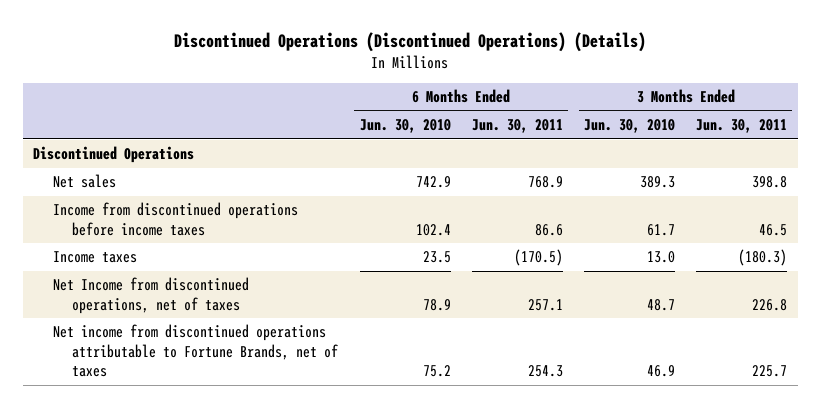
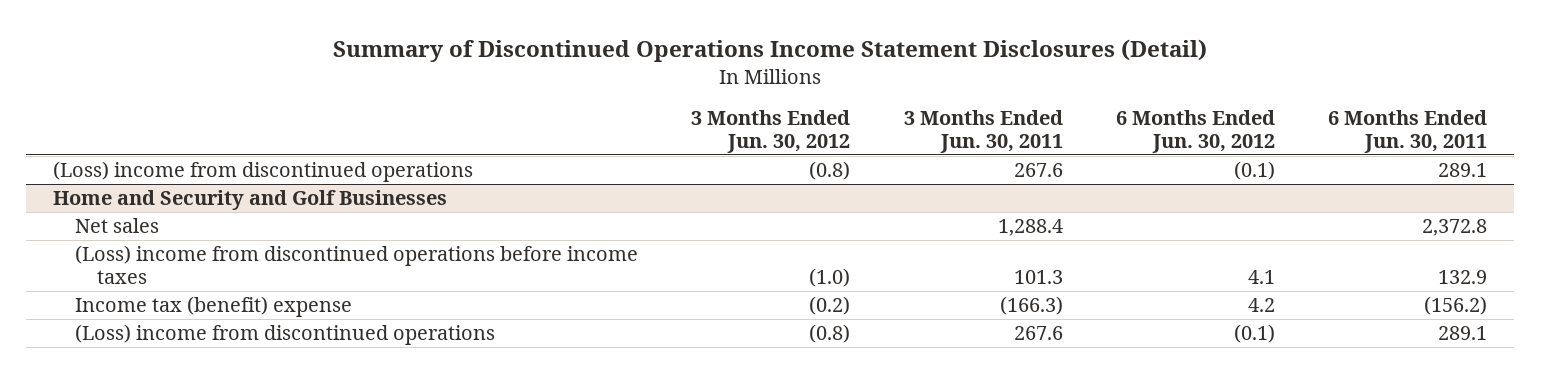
- Discontinued Operations (Discontinued Operations) (Details)
+ Summary of Discontinued Operations Income Statement Disclosures (Detail)
- | 6 Months Ended Jun. 30, 2010 | 6 Months Ended Jun. 30, 2011 | 3 Months Ended Jun. 30, 2010 | 3 Months Ended Jun. 30, 2011
+ | 3 Months Ended Jun. 30, 2012 | 3 Months Ended Jun. 30, 2011 | 6 Months Ended Jun. 30, 2012 | 6 Months Ended Jun. 30, 2011
- Discontinued Operations
- Net sales | 742.9 | 768.9 | 389.3 | 398.8
- Income from discontinued operations before income taxes | 102.4 | 86.6 | 61.7 | 46.5
- Income taxes | 23.5 | (170.5) | 13.0 | (180.3)
- Net Income from discontinued operations, net of taxes | 78.9 | 257.1 | 48.7 | 226.8
- Net income from discontinued operations attributable to Fortune Brands, net of taxes | 75.2 | 254.3 | 46.9 | 225.7
+ (Loss) income from discontinued operations | (0.8) | 267.6 | (0.1) | 289.1
+ Home and Security and Golf Businesses
+ Net sales | | 1,288.4 | | 2,372.8
+ (Loss) income from discontinued operations before income taxes | (1.0) | 101.3 | 4.1 | 132.9
+ Income tax (benefit) expense | (0.2) | (166.3) | 4.2 | (156.2)
+ (Loss) income from discontinued operations | (0.8) | 267.6 | (0.1) | 289.1

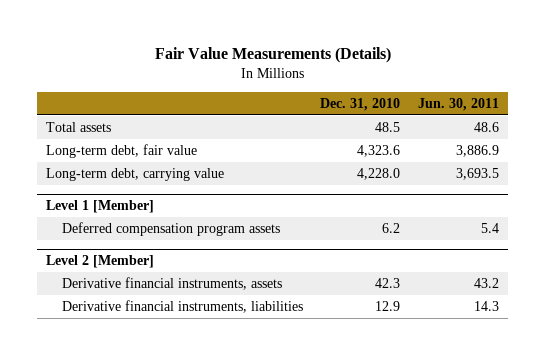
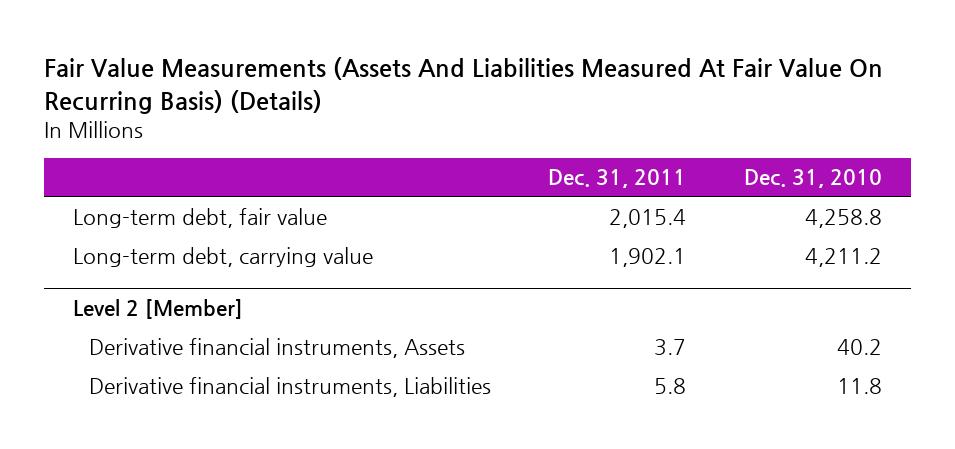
- Fair Value Measurements (Details)
+ Fair Value Measurements (Assets And Liabilities Measured At Fair Value On Recurring Basis) (Details)
- | Dec. 31, 2010 | Jun. 30, 2011
+ | Dec. 31, 2011 | Dec. 31, 2010
- Total assets | 48.5 | 48.6
- Long-term debt, fair value | 4,323.6 | 3,886.9
- Long-term debt, carrying value | 4,228.0 | 3,693.5
- Level 1 [Member]
- Deferred compensation program assets | 6.2 | 5.4
+ Long-term debt, fair value | 2,015.4 | 4,258.8
+ Long-term debt, carrying value | 1,902.1 | 4,211.2
@ Level 2 [Member]
- Derivative financial instruments, assets | 42.3 | 43.2
- Derivative financial instruments, liabilities | 12.9 | 14.3
+ Derivative financial instruments, Assets | 3.7 | 40.2
+ Derivative financial instruments, Liabilities | 5.8 | 11.8

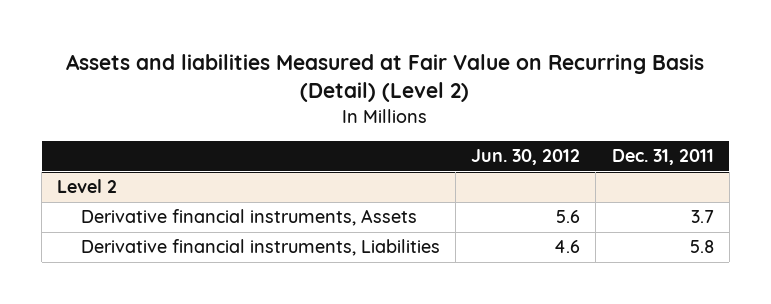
- Fair Value Measurements (Assets And Liabilities Measured At Fair Value On Recurring Basis) (Details)
+ Assets and liabilities Measured at Fair Value on Recurring Basis (Detail) (Level 2)
- | Dec. 31, 2011 | Dec. 31, 2010
+ | Jun. 30, 2012 | Dec. 31, 2011
- Long-term debt, fair value | 2,015.4 | 4,258.8
- Long-term debt, carrying value | 1,902.1 | 4,211.2
- Level 2 [Member]
+ Level 2

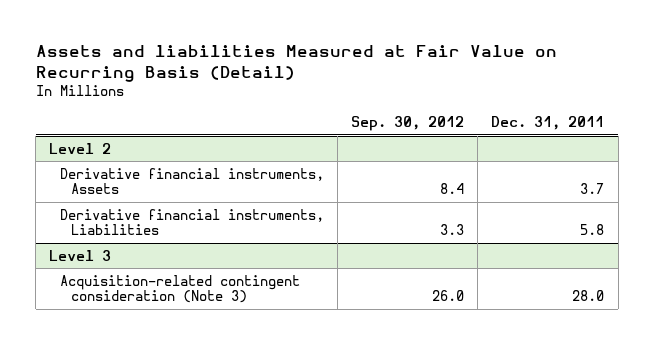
- Assets and liabilities Measured at Fair Value on Recurring Basis (Detail) (Level 2)
+ Assets and liabilities Measured at Fair Value on Recurring Basis (Detail)
- | Jun. 30, 2012 | Dec. 31, 2011
+ | Sep. 30, 2012 | Dec. 31, 2011
+ Level 3
+ Acquisition-related contingent consideration (Note 3) | 26.0 | 28.0

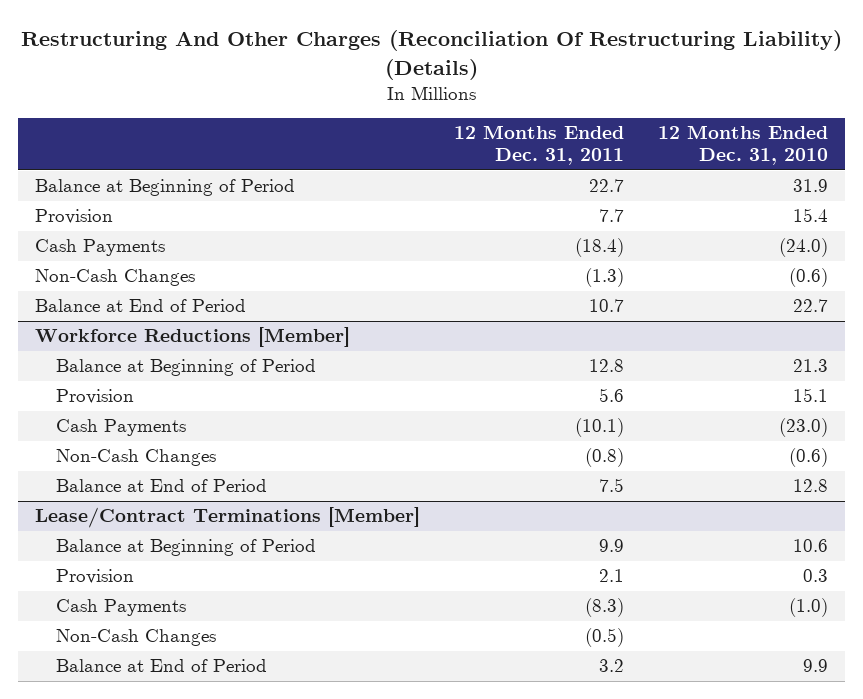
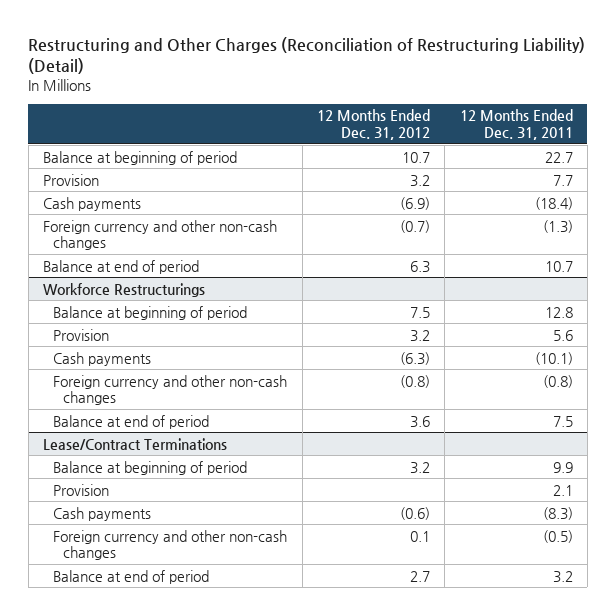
- Restructuring And Other Charges (Reconciliation Of Restructuring Liability) (Details)
+ Restructuring and Other Charges (Reconciliation of Restructuring Liability) (Detail)
- | 12 Months Ended Dec. 31, 2011 | 12 Months Ended Dec. 31, 2010
+ | 12 Months Ended Dec. 31, 2012 | 12 Months Ended Dec. 31, 2011
- Balance at Beginning of Period | 22.7 | 31.9
+ Balance at beginning of period | 10.7 | 22.7
- Cash Payments | (18.4) | (24.0)
- Non-Cash Changes | (1.3) | (0.6)
- Balance at End of Period | 10.7 | 22.7
- Workforce Reductions [Member]
- Balance at Beginning of Period | 12.8 | 21.3
+ Cash payments | (6.9) | (18.4)
+ Foreign currency and other non-cash changes | (0.7) | (1.3)
+ Balance at end of period | 6.3 | 10.7
+ Workforce Restructurings
+ Balance at beginning of period | 7.5 | 12.8
- Cash Payments | (10.1) | (23.0)
- Non-Cash Changes | (0.8) | (0.6)
- Balance at End of Period | 7.5 | 12.8
- Lease/Contract Terminations [Member]
- Balance at Beginning of Period | 9.9 | 10.6
+ Cash payments | (6.3) | (10.1)
+ Foreign currency and other non-cash changes | (0.8) | (0.8)
+ Balance at end of period | 3.6 | 7.5
+ Lease/Contract Terminations
+ Balance at beginning of period | 3.2 | 9.9
- Cash Payments | (8.3) | (1.0)
- Non-Cash Changes | (0.5) |
- Balance at End of Period | 3.2 | 9.9
+ Cash payments | (0.6) | (8.3)
+ Foreign currency and other non-cash changes | 0.1 | (0.5)
+ Balance at end of period | 2.7 | 3.2

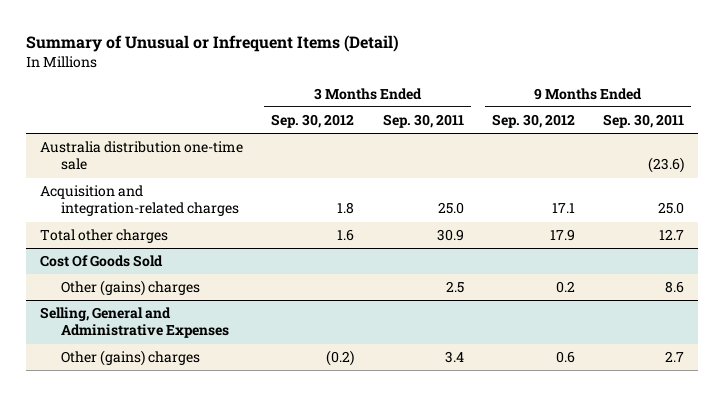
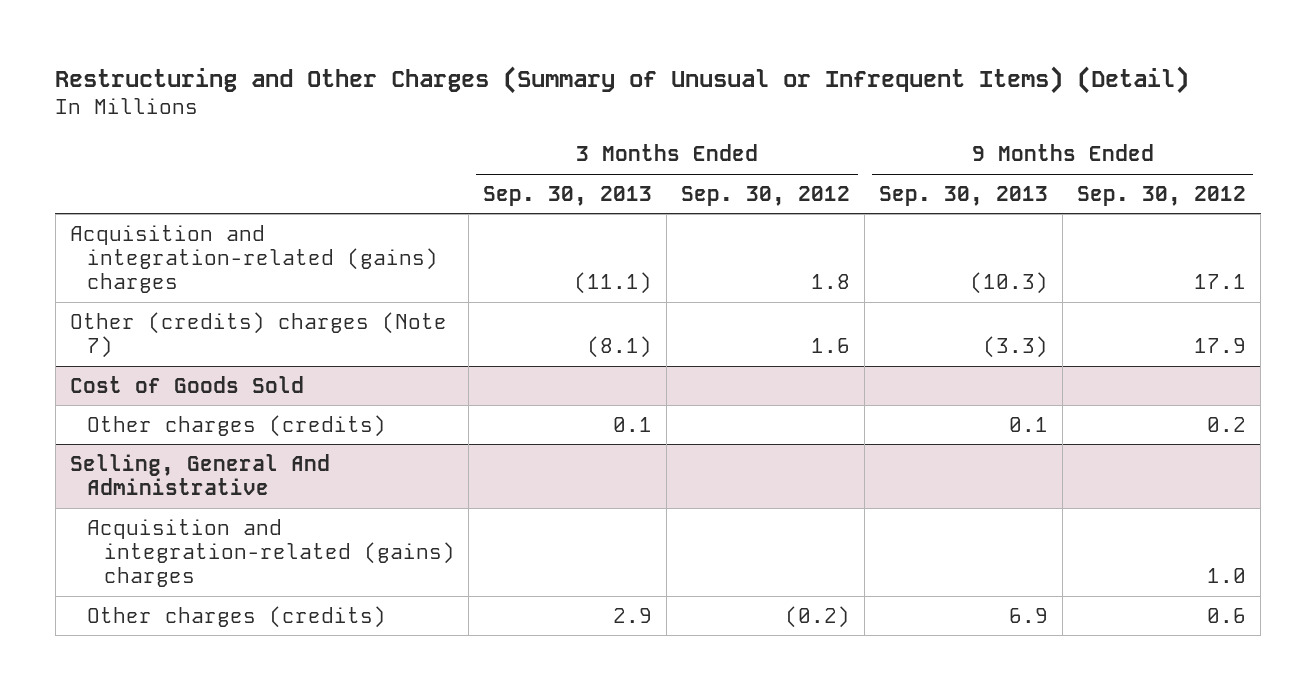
- Summary of Unusual or Infrequent Items (Detail)
+ Restructuring and Other Charges (Summary of Unusual or Infrequent Items) (Detail)
- | 3 Months Ended Sep. 30, 2012 | 3 Months Ended Sep. 30, 2011 | 9 Months Ended Sep. 30, 2012 | 9 Months Ended Sep. 30, 2011
+ | 3 Months Ended Sep. 30, 2013 | 3 Months Ended Sep. 30, 2012 | 9 Months Ended Sep. 30, 2013 | 9 Months Ended Sep. 30, 2012
- Australia distribution one-time sale | | | | (23.6)
- Acquisition and integration-related charges | 1.8 | 25.0 | 17.1 | 25.0
- Total other charges | 1.6 | 30.9 | 17.9 | 12.7
- Cost Of Goods Sold
- Other (gains) charges | | 2.5 | 0.2 | 8.6
- Selling, General and Administrative Expenses
- Other (gains) charges | (0.2) | 3.4 | 0.6 | 2.7
+ Acquisition and integration-related (gains) charges | (11.1) | 1.8 | (10.3) | 17.1
+ Other (credits) charges (Note 7) | (8.1) | 1.6 | (3.3) | 17.9
+ Cost of Goods Sold
+ Other charges (credits) | 0.1 | | 0.1 | 0.2
+ Selling, General And Administrative
+ Acquisition and integration-related (gains) charges | | | | 1.0
+ Other charges (credits) | 2.9 | (0.2) | 6.9 | 0.6

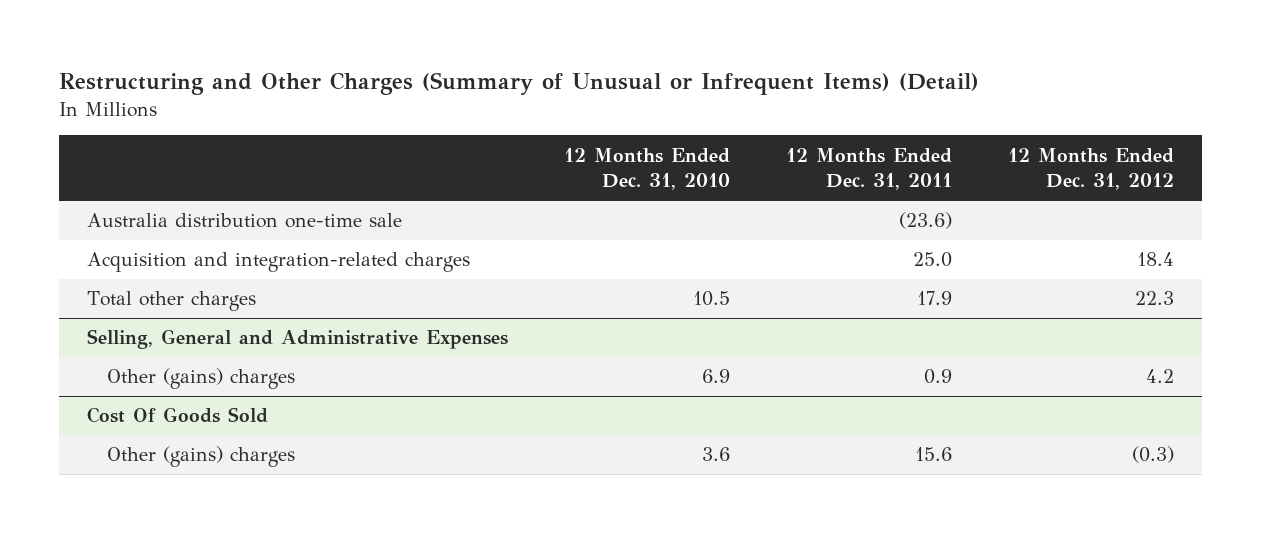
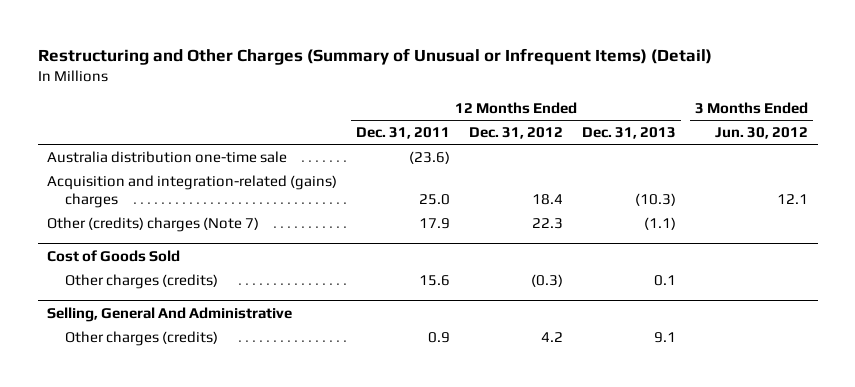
- | 12 Months Ended Dec. 31, 2010 | 12 Months Ended Dec. 31, 2011 | 12 Months Ended Dec. 31, 2012
+ | 12 Months Ended Dec. 31, 2011 | 12 Months Ended Dec. 31, 2012 | 12 Months Ended Dec. 31, 2013 | 3 Months Ended Jun. 30, 2012
- Acquisition and integration-related charges | | 25.0 | 18.4
- Total other charges | 10.5 | 17.9 | 22.3
- Selling, General and Administrative Expenses
- Other (gains) charges | 6.9 | 0.9 | 4.2
- Cost Of Goods Sold
- Other (gains) charges | 3.6 | 15.6 | (0.3)
+ Acquisition and integration-related (gains) charges | 25.0 | 18.4 | (10.3) | 12.1
+ Other (credits) charges (Note 7) | 17.9 | 22.3 | (1.1) |
+ Cost of Goods Sold
+ Other charges (credits) | 15.6 | (0.3) | 0.1 |
+ Selling, General And Administrative
+ Other charges (credits) | 0.9 | 4.2 | 9.1 |

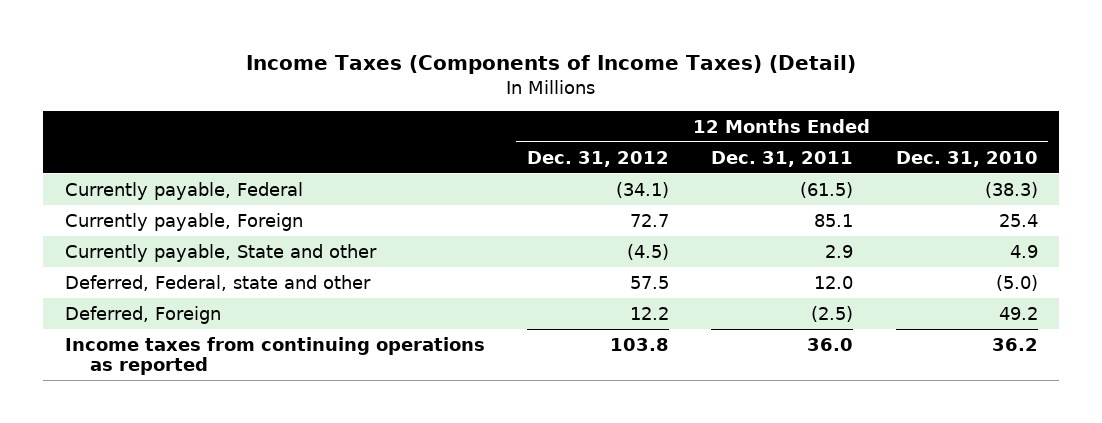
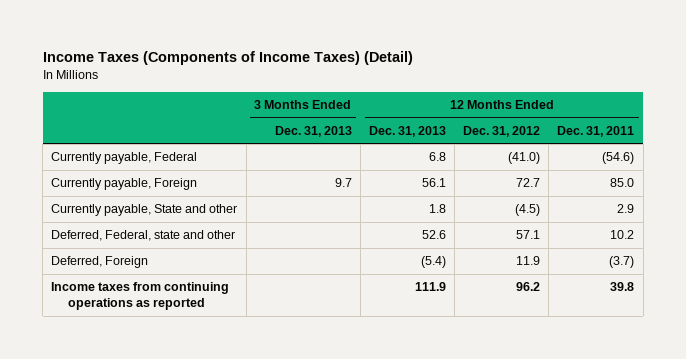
- | 12 Months Ended Dec. 31, 2012 | 12 Months Ended Dec. 31, 2011 | 12 Months Ended Dec. 31, 2010
+ | 3 Months Ended Dec. 31, 2013 | 12 Months Ended Dec. 31, 2013 | 12 Months Ended Dec. 31, 2012 | 12 Months Ended Dec. 31, 2011
- Currently payable, Federal | (34.1) | (61.5) | (38.3)
- Currently payable, Foreign | 72.7 | 85.1 | 25.4
+ Currently payable, Federal | | 6.8 | (41.0) | (54.6)
+ Currently payable, Foreign | 9.7 | 56.1 | 72.7 | 85.0
- Deferred, Federal, state and other | 57.5 | 12.0 | (5.0)
- Deferred, Foreign | 12.2 | (2.5) | 49.2
- Income taxes from continuing operations as reported | 103.8 | 36.0 | 36.2
+ Deferred, Federal, state and other | | 52.6 | 57.1 | 10.2
+ Deferred, Foreign | | (5.4) | 11.9 | (3.7)
+ Income taxes from continuing operations as reported | | 111.9 | 96.2 | 39.8

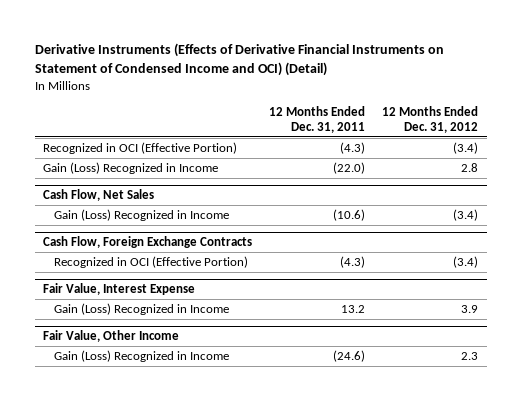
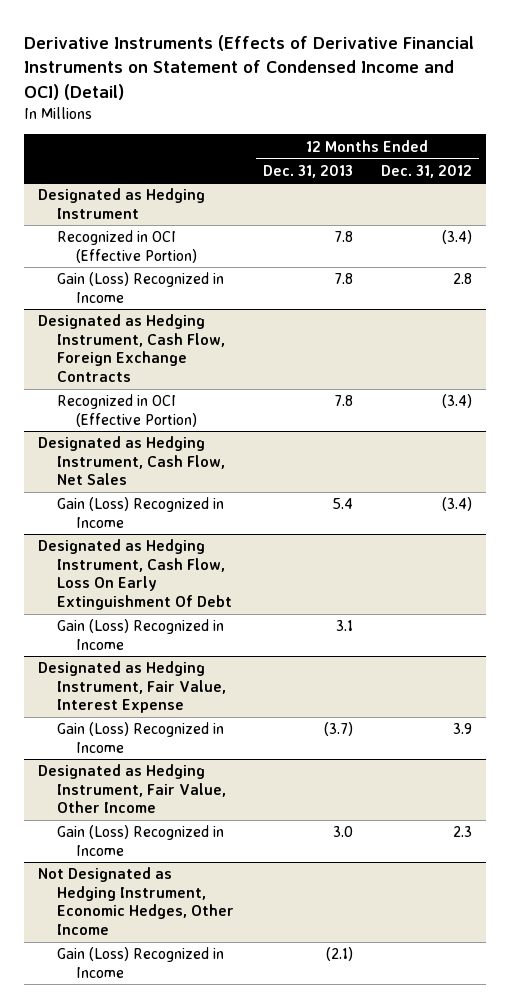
- | 12 Months Ended Dec. 31, 2011 | 12 Months Ended Dec. 31, 2012
+ | 12 Months Ended Dec. 31, 2013 | 12 Months Ended Dec. 31, 2012
+ Designated as Hedging Instrument
- Cash Flow, Net Sales
- Gain (Loss) Recognized in Income | (10.6) | (3.4)
- Cash Flow, Foreign Exchange Contracts
+ Designated as Hedging Instrument, Cash Flow, Foreign Exchange Contracts
- Fair Value, Interest Expense
+ Designated as Hedging Instrument, Cash Flow, Net Sales
+ Gain (Loss) Recognized in Income | 5.4 | (3.4)
+ Designated as Hedging Instrument, Cash Flow, Loss On Early Extinguishment Of Debt
+ Gain (Loss) Recognized in Income | 3.1 |
+ Designated as Hedging Instrument, Fair Value, Interest Expense
- Fair Value, Other Income
+ Designated as Hedging Instrument, Fair Value, Other Income
+ Not Designated as Hedging Instrument, Economic Hedges, Other Income
+ Gain (Loss) Recognized in Income | (2.1) |

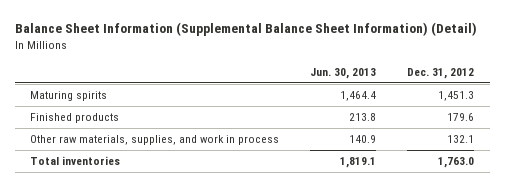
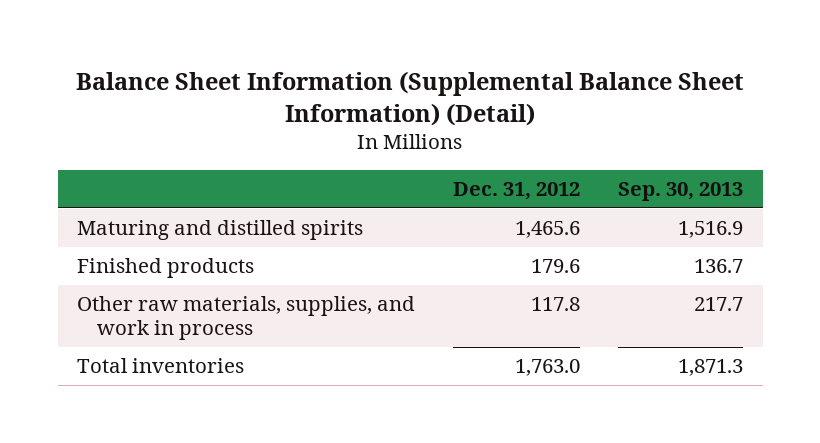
- | Jun. 30, 2013 | Dec. 31, 2012
+ | Dec. 31, 2012 | Sep. 30, 2013
- Maturing spirits | 1,464.4 | 1,451.3
+ Maturing and distilled spirits | 1,465.6 | 1,516.9
- Other raw materials, supplies, and work in process | 140.9 | 132.1
+ Other raw materials, supplies, and work in process | 117.8 | 217.7

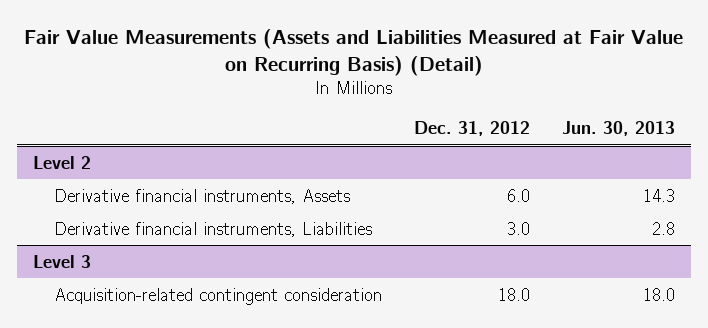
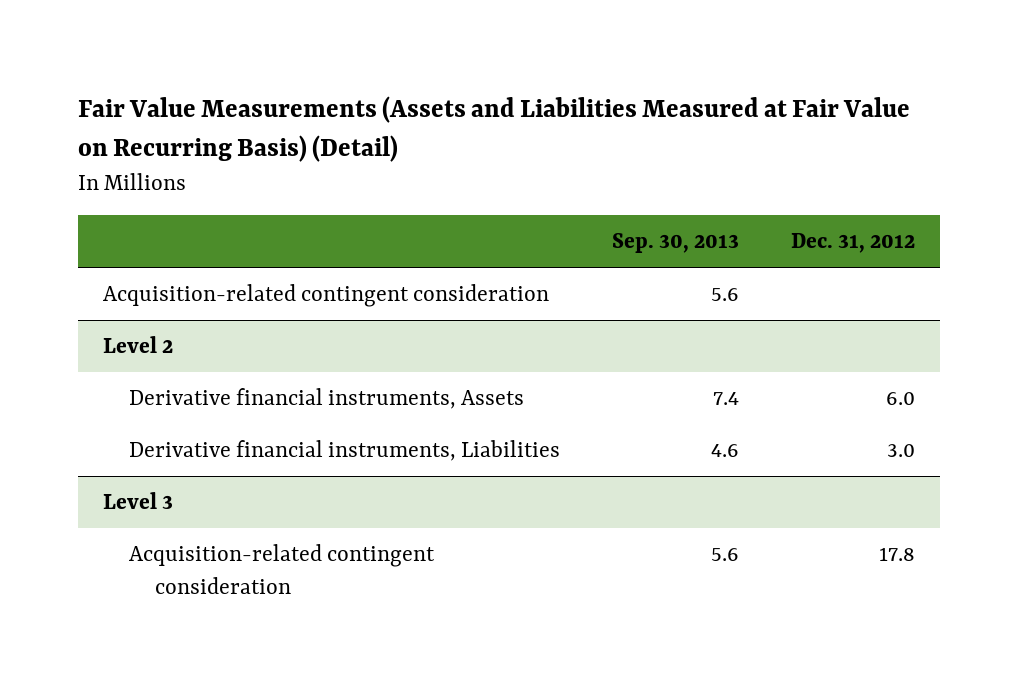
- | Dec. 31, 2012 | Jun. 30, 2013
+ | Sep. 30, 2013 | Dec. 31, 2012
+ Acquisition-related contingent consideration | 5.6 |
@ Level 3
- Acquisition-related contingent consideration | 18.0 | 18.0
+ Acquisition-related contingent consideration | 5.6 | 17.8

